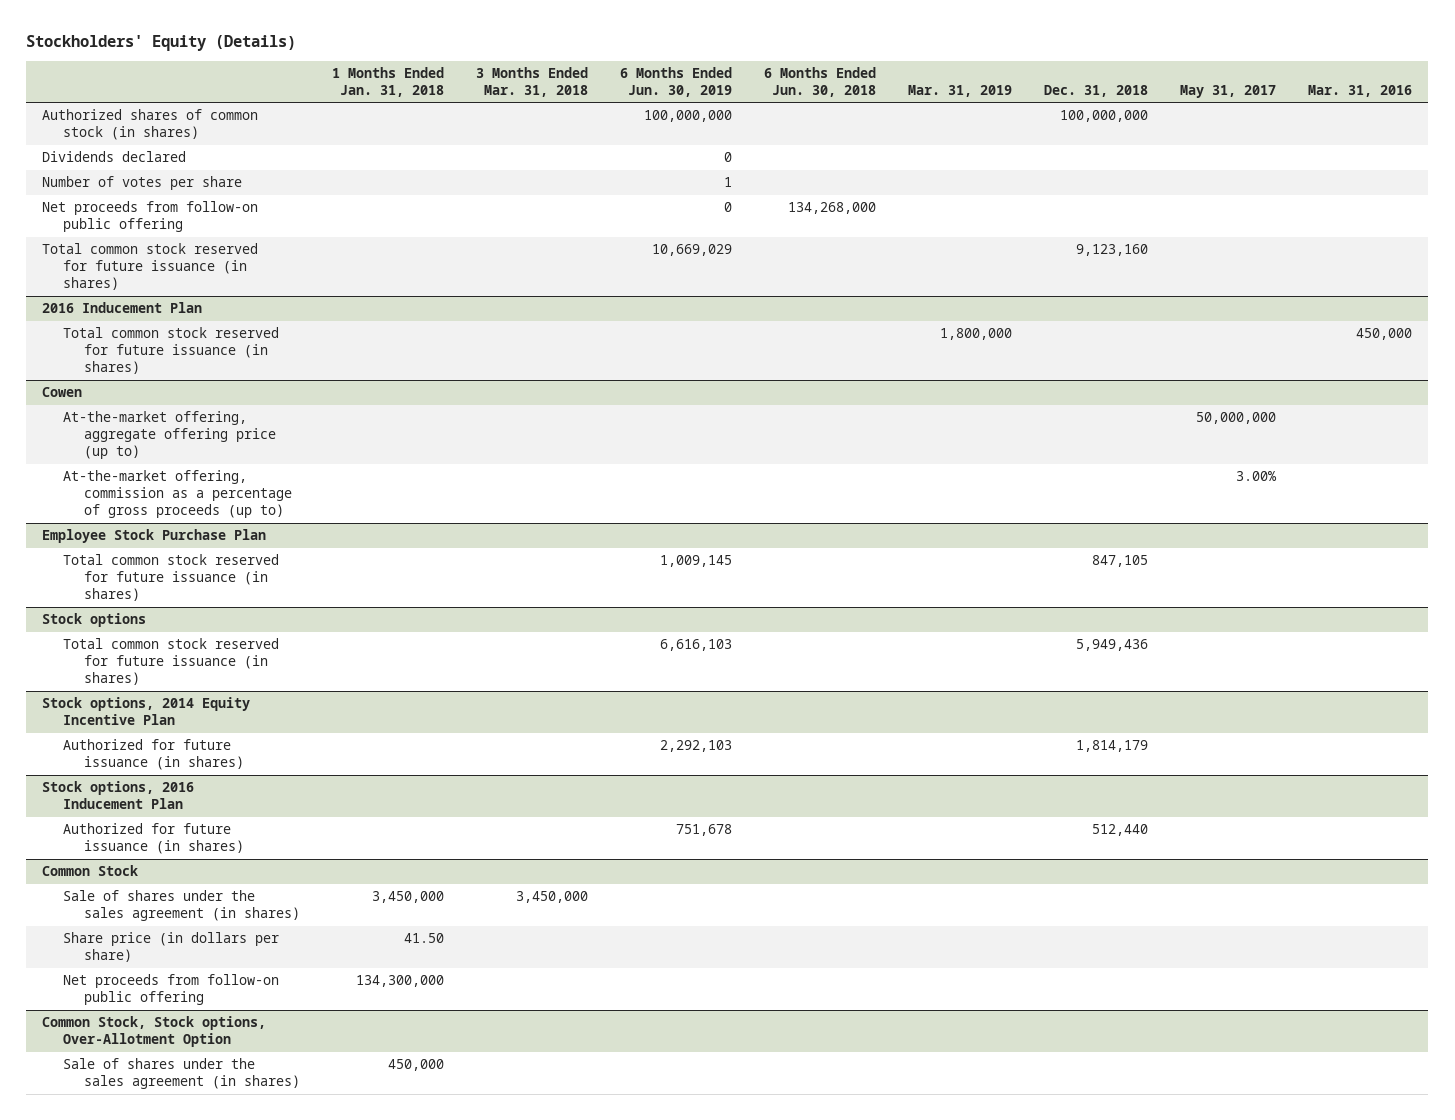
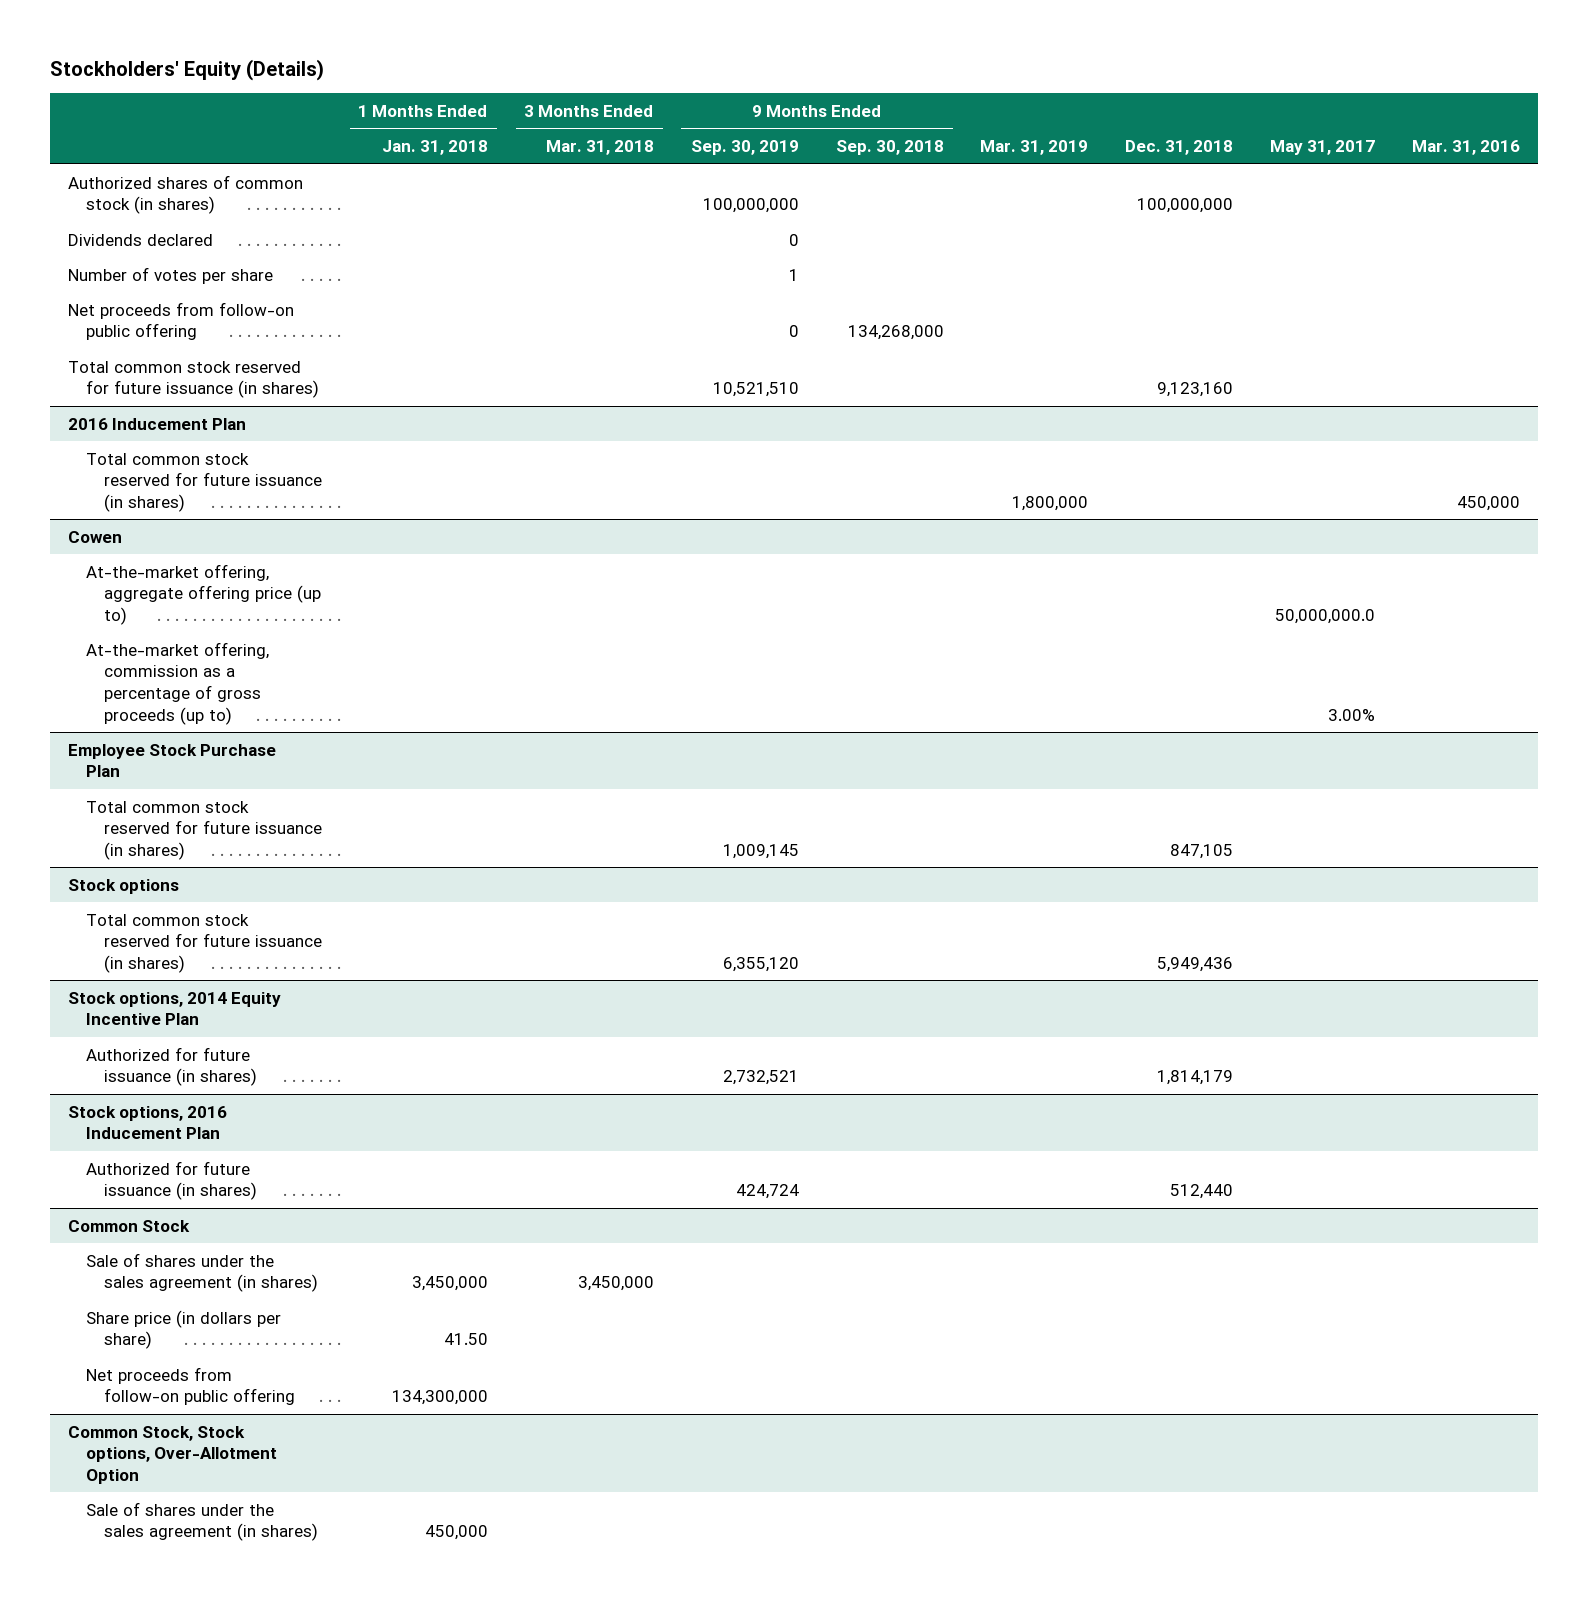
- | 1 Months Ended Jan. 31, 2018 | 3 Months Ended Mar. 31, 2018 | 6 Months Ended Jun. 30, 2019 | 6 Months Ended Jun. 30, 2018 | Mar. 31, 2019 | Dec. 31, 2018 | May 31, 2017 | Mar. 31, 2016
+ | 1 Months Ended Jan. 31, 2018 | 3 Months Ended Mar. 31, 2018 | 9 Months Ended Sep. 30, 2019 | 9 Months Ended Sep. 30, 2018 | Mar. 31, 2019 | Dec. 31, 2018 | May 31, 2017 | Mar. 31, 2016
@ Cowen
- At-the-market offering, aggregate offering price (up to) | | | | | | | 50,000,000 |
+ At-the-market offering, aggregate offering price (up to) | | | | | | | 50,000,000.0 |

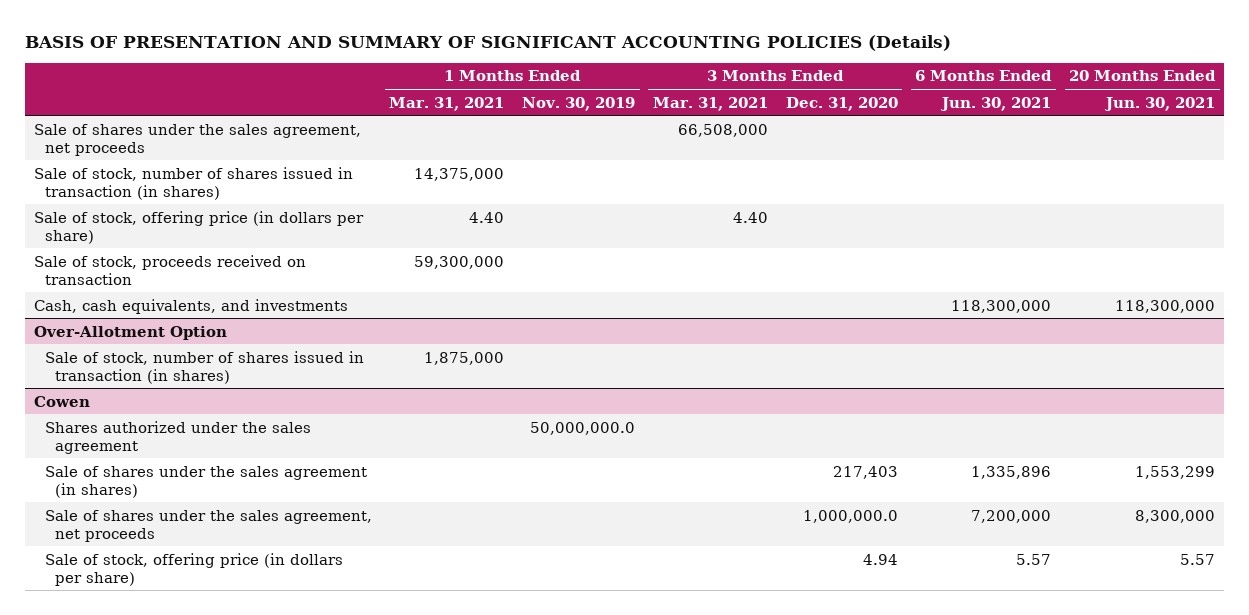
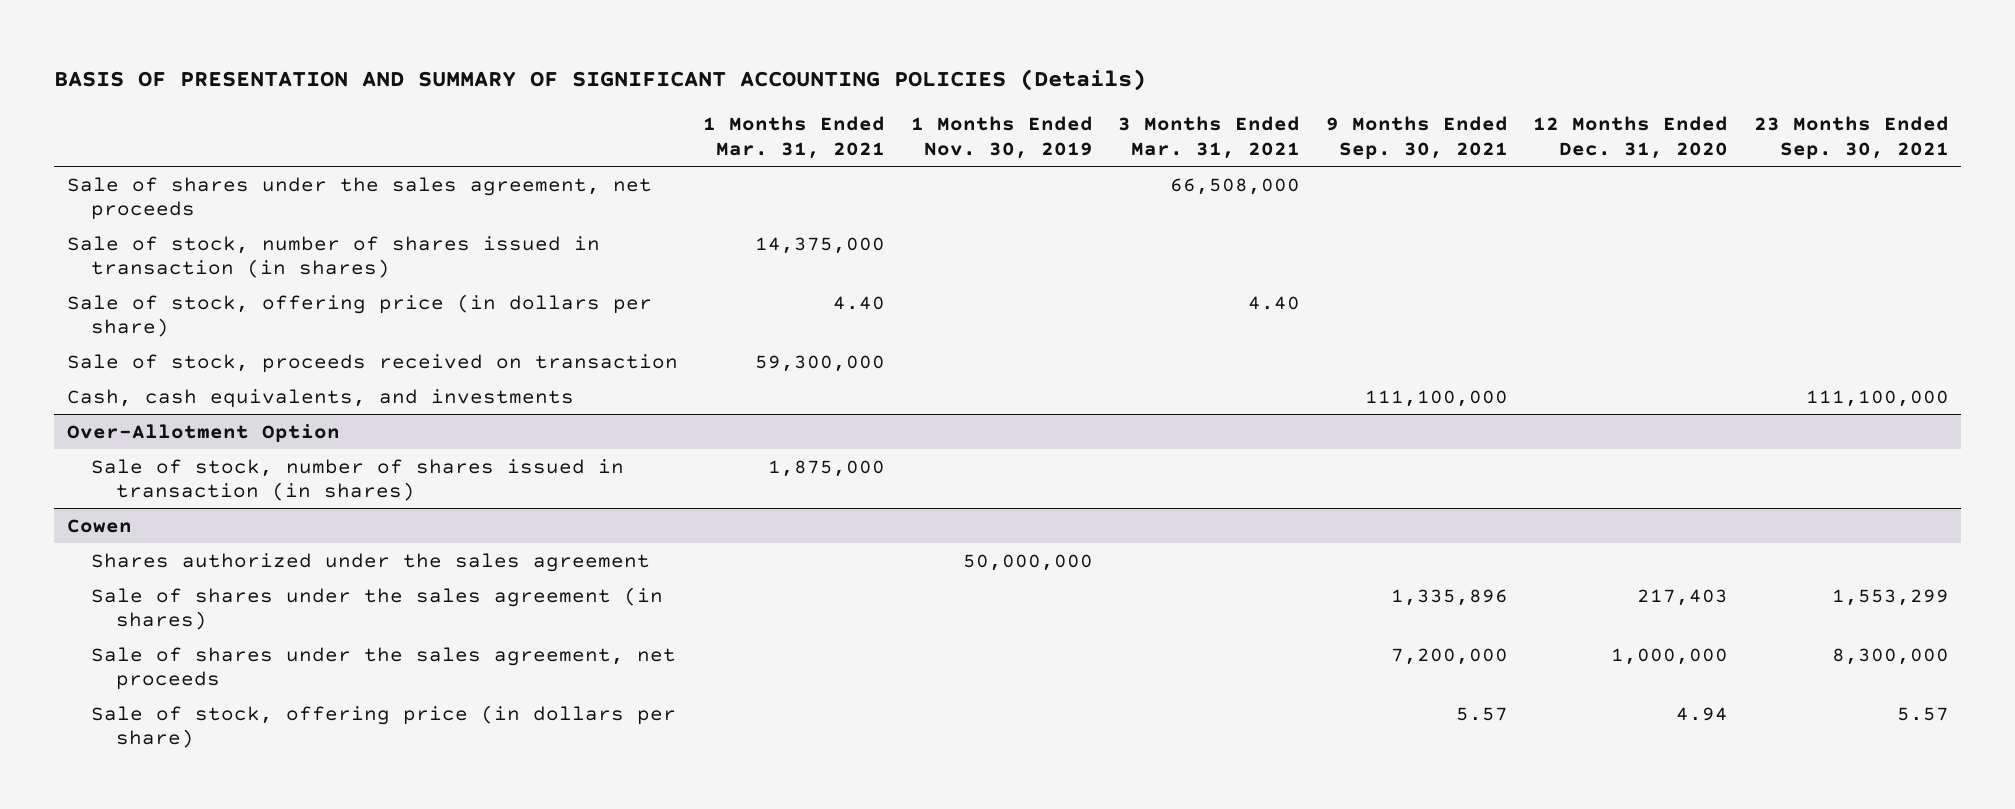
- | 1 Months Ended Mar. 31, 2021 | 1 Months Ended Nov. 30, 2019 | 3 Months Ended Mar. 31, 2021 | 3 Months Ended Dec. 31, 2020 | 6 Months Ended Jun. 30, 2021 | 20 Months Ended Jun. 30, 2021
+ | 1 Months Ended Mar. 31, 2021 | 1 Months Ended Nov. 30, 2019 | 3 Months Ended Mar. 31, 2021 | 9 Months Ended Sep. 30, 2021 | 12 Months Ended Dec. 31, 2020 | 23 Months Ended Sep. 30, 2021
@ Cowen
- Shares authorized under the sales agreement | | 50,000,000.0 | | | |
+ Shares authorized under the sales agreement | | 50,000,000 | | | |

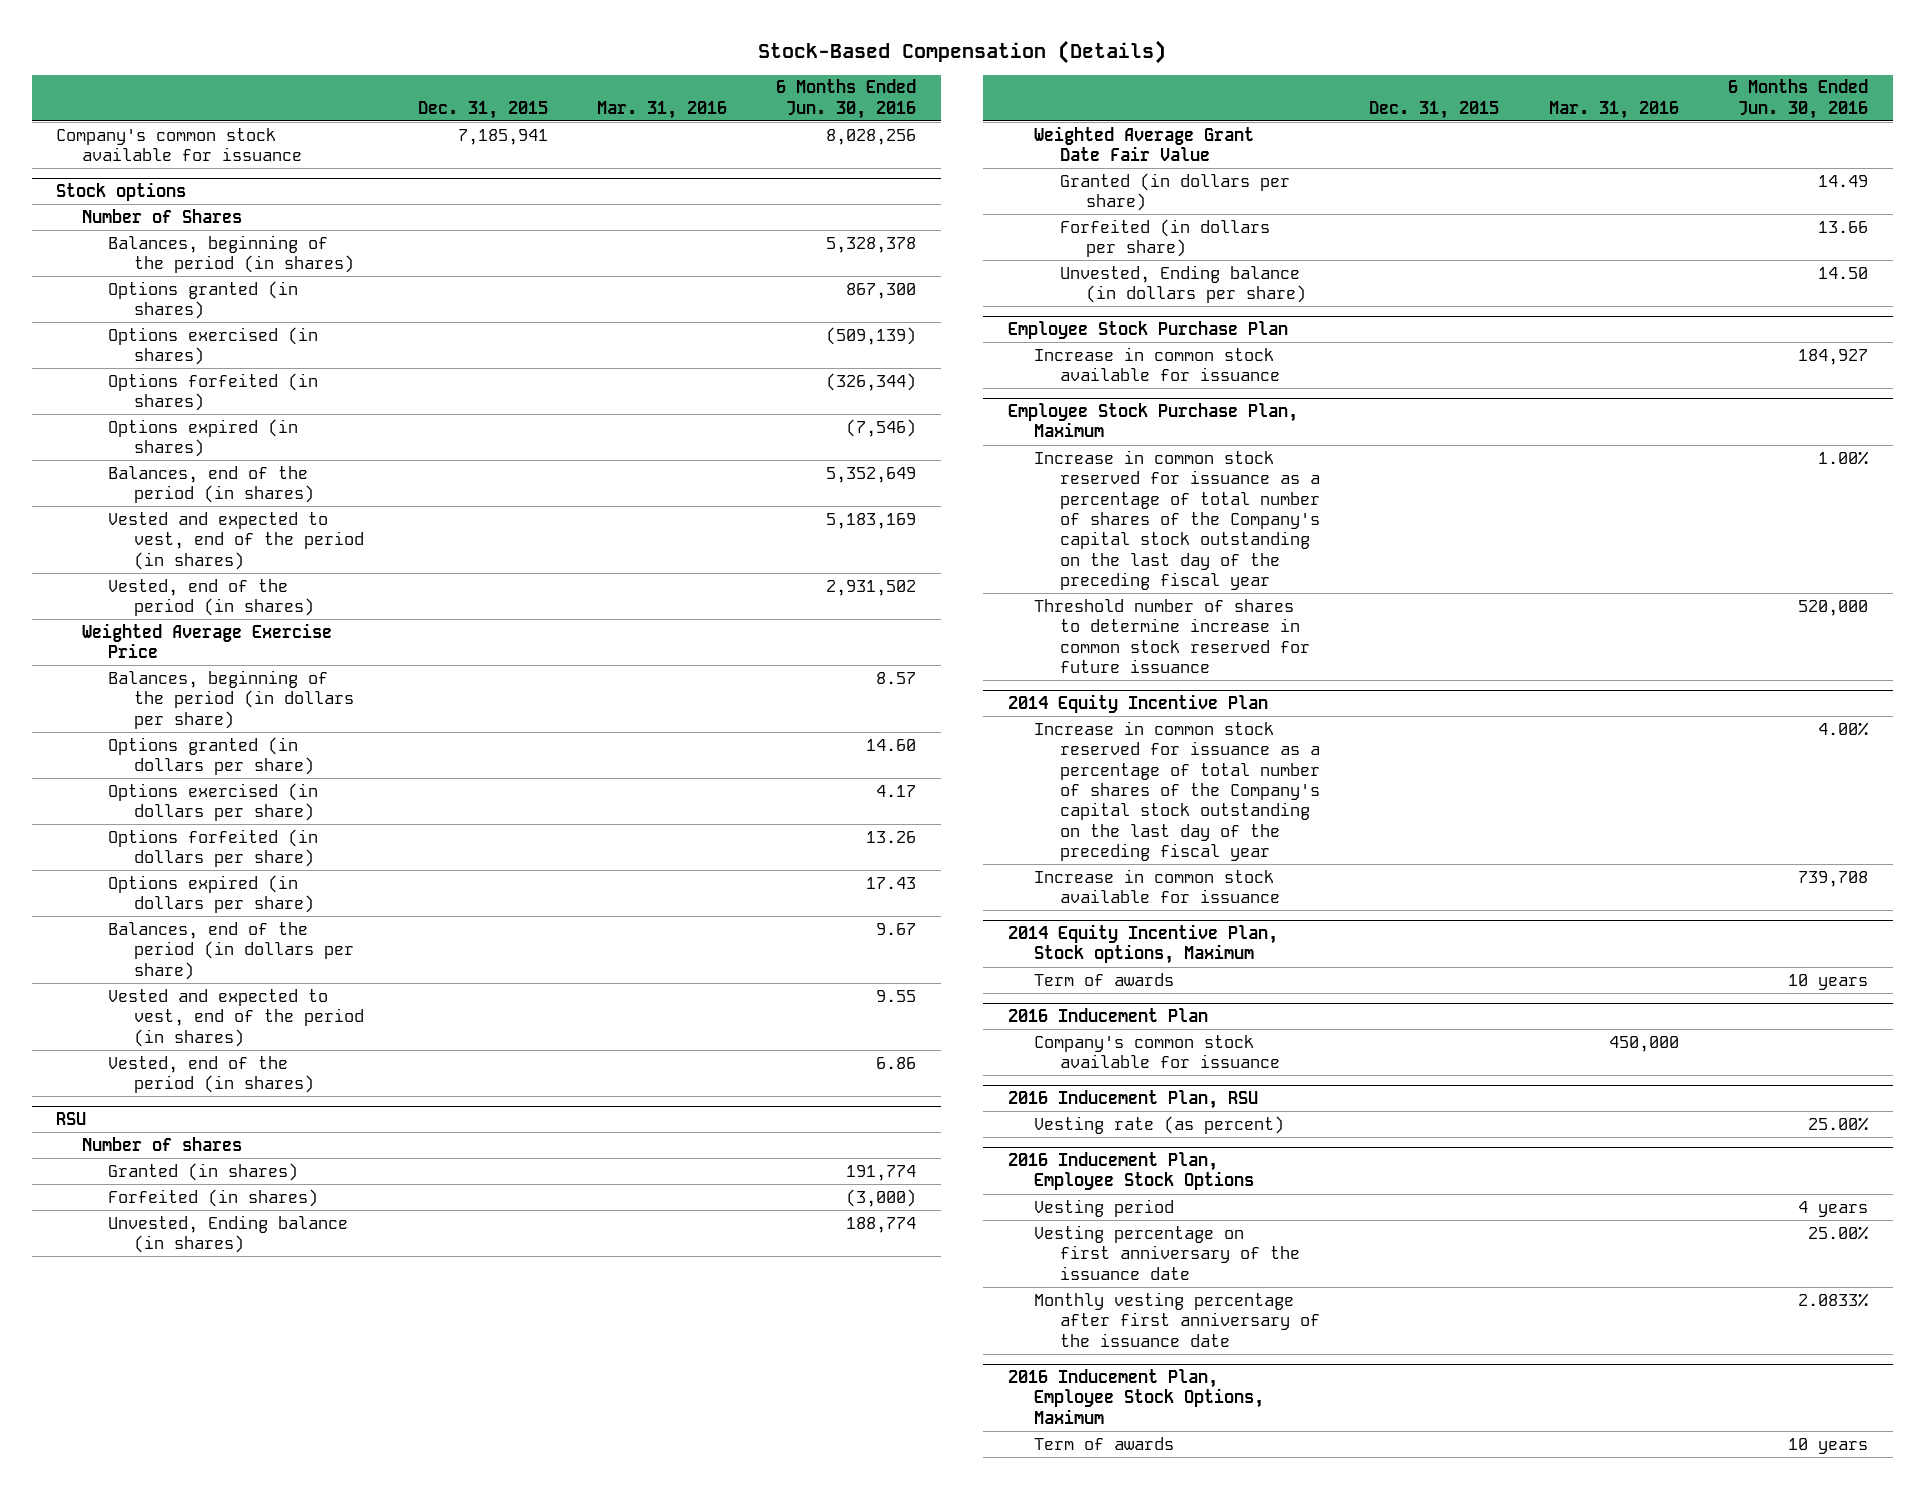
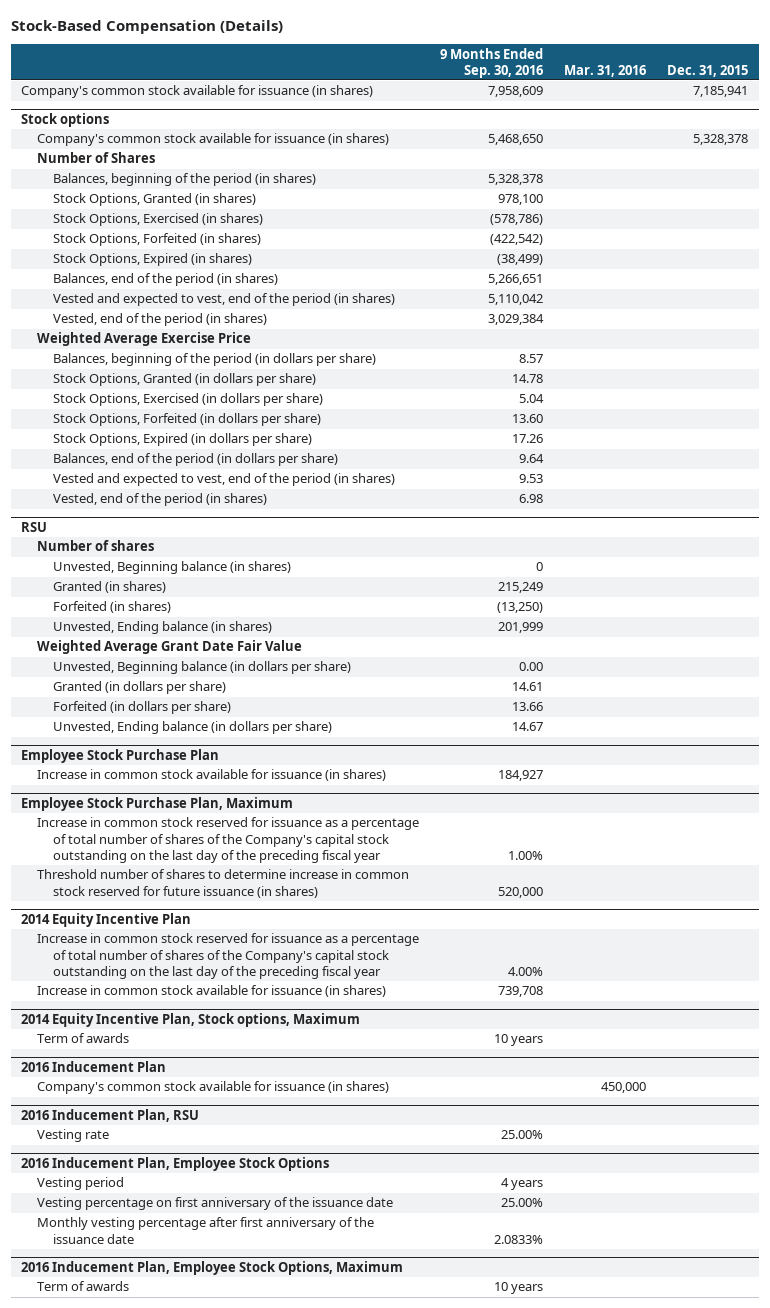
- | Dec. 31, 2015 | Mar. 31, 2016 | 6 Months Ended Jun. 30, 2016
+ | 9 Months Ended Sep. 30, 2016 | Mar. 31, 2016 | Dec. 31, 2015
- Company's common stock available for issuance | 7,185,941 | | 8,028,256
+ Company's common stock available for issuance (in shares) | 7,958,609 | | 7,185,941
@ Stock options
+ Company's common stock available for issuance (in shares) | 5,468,650 | | 5,328,378
- Options granted (in shares) | | | 867,300
- Options exercised (in shares) | | | (509,139)
- Options forfeited (in shares) | | | (326,344)
- Options expired (in shares) | | | (7,546)
+ Stock Options, Granted (in shares) | 978,100 | |
+ Stock Options, Exercised (in shares) | (578,786) | |
+ Stock Options, Forfeited (in shares) | (422,542) | |
+ Stock Options, Expired (in shares) | (38,499) | |
- Options granted (in dollars per share) | | | 14.60
- Options exercised (in dollars per share) | | | 4.17
- Options forfeited (in dollars per share) | | | 13.26
- Options expired (in dollars per share) | | | 17.43
+ Stock Options, Granted (in dollars per share) | 14.78 | |
+ Stock Options, Exercised (in dollars per share) | 5.04 | |
+ Stock Options, Forfeited (in dollars per share) | 13.60 | |
+ Stock Options, Expired (in dollars per share) | 17.26 | |
@ RSU
+ Unvested, Beginning balance (in shares) | 0 | |
+ Unvested, Beginning balance (in dollars per share) | 0.00 | |
@ Employee Stock Purchase Plan
- Increase in common stock available for issuance | | | 184,927
+ Increase in common stock available for issuance (in shares) | 184,927 | |
@ Employee Stock Purchase Plan, Maximum
- Threshold number of shares to determine increase in common stock reserved for future issuance | | | 520,000
+ Threshold number of shares to determine increase in common stock reserved for future issuance (in shares) | 520,000 | |
@ 2014 Equity Incentive Plan
- Increase in common stock available for issuance | | | 739,708
+ Increase in common stock available for issuance (in shares) | 739,708 | |
@ 2016 Inducement Plan
- Company's common stock available for issuance | | 450,000 |
+ Company's common stock available for issuance (in shares) | | 450,000 |
@ 2016 Inducement Plan, RSU
- Vesting rate (as percent) | | | 25.00%
+ Vesting rate | 25.00% | |

